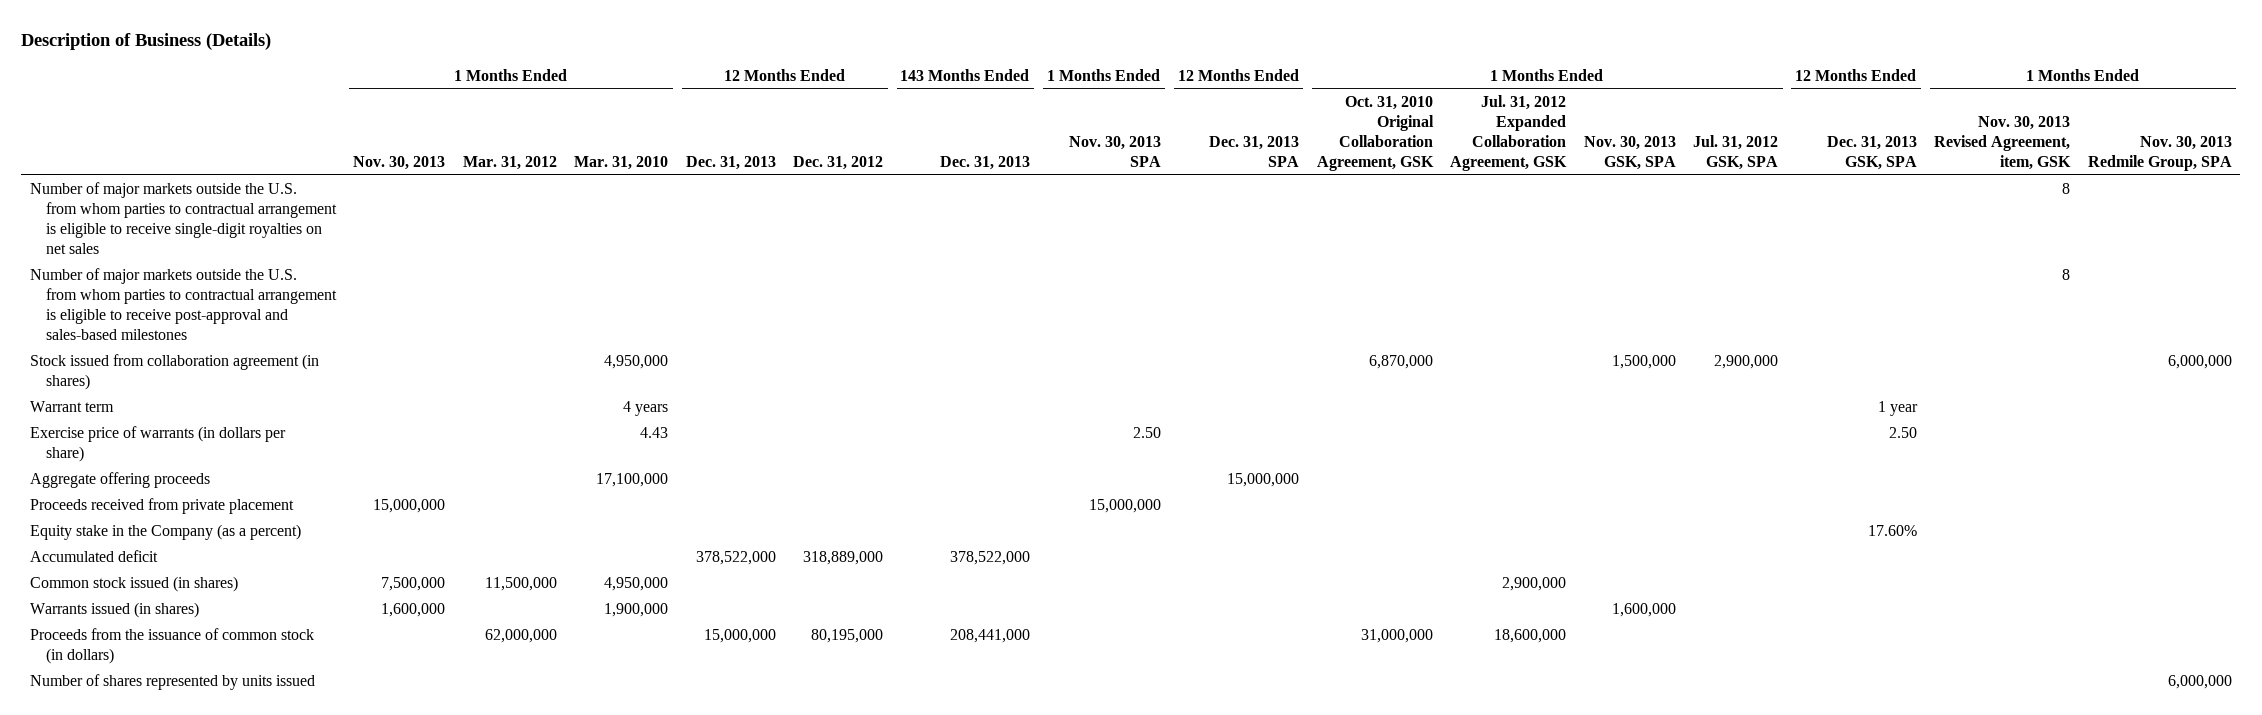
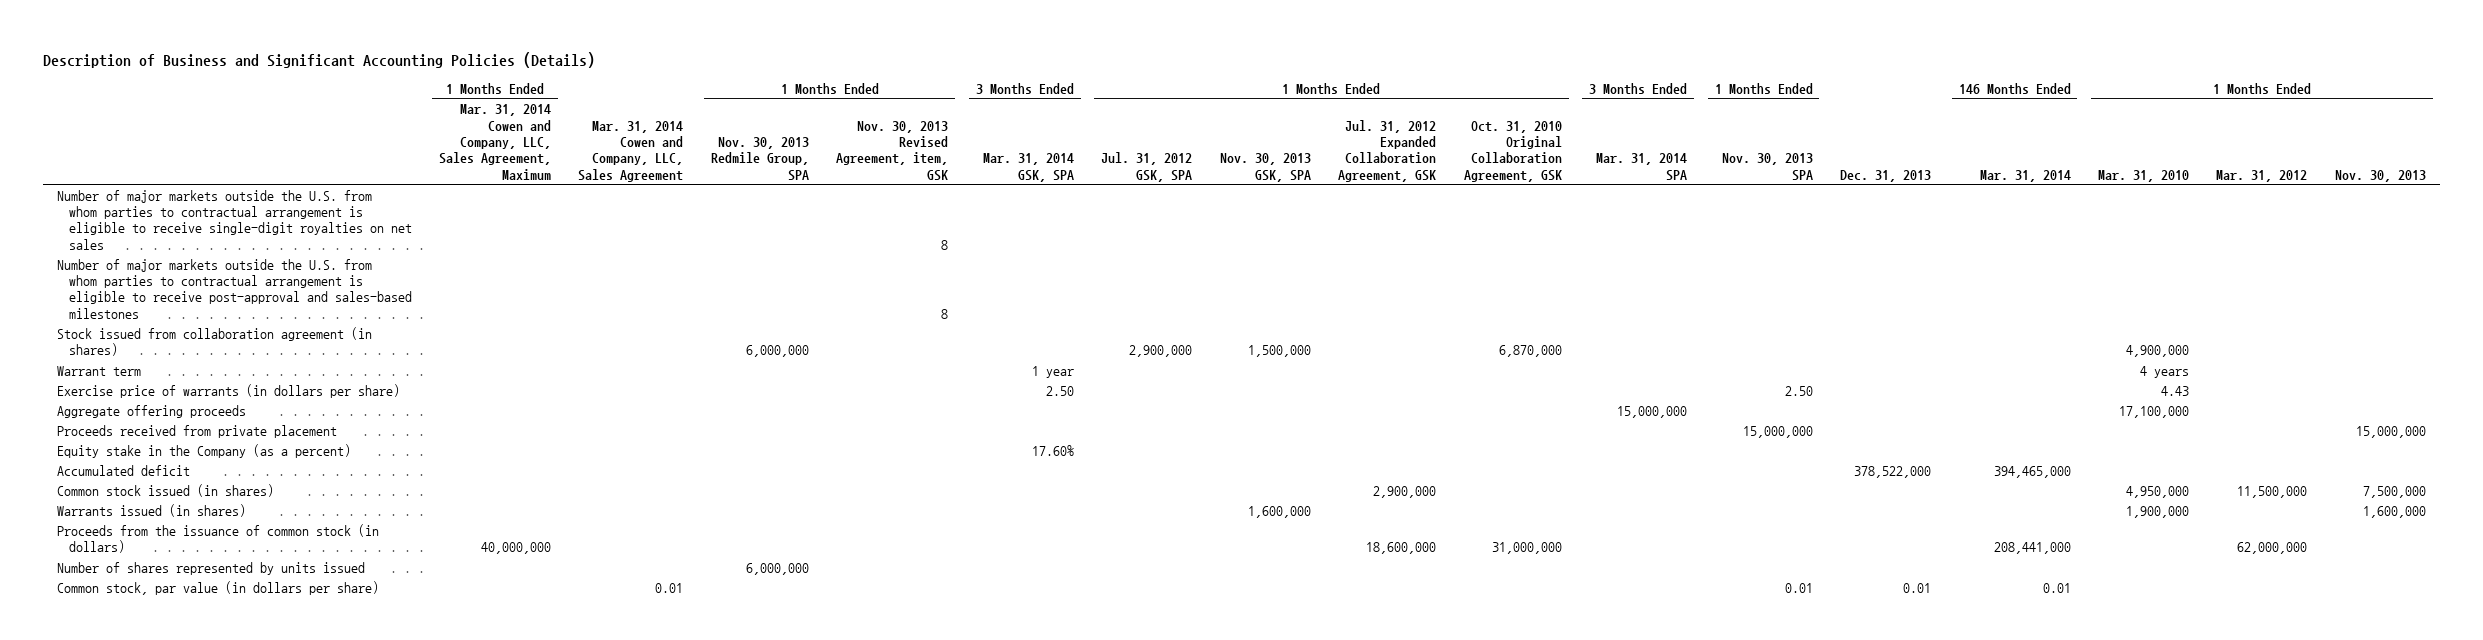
- Description of Business (Details)
+ Description of Business and Significant Accounting Policies (Details)
- | 1 Months Ended Nov. 30, 2013 | 1 Months Ended Mar. 31, 2012 | 1 Months Ended Mar. 31, 2010 | 12 Months Ended Dec. 31, 2013 | 12 Months Ended Dec. 31, 2012 | 143 Months Ended Dec. 31, 2013 | 1 Months Ended Nov. 30, 2013 SPA | 12 Months Ended Dec. 31, 2013 SPA | 1 Months Ended Oct. 31, 2010 Original Collaboration Agreement, GSK | 1 Months Ended Jul. 31, 2012 Expanded Collaboration Agreement, GSK | 1 Months Ended Nov. 30, 2013 GSK, SPA | 1 Months Ended Jul. 31, 2012 GSK, SPA | 12 Months Ended Dec. 31, 2013 GSK, SPA | 1 Months Ended Nov. 30, 2013 Revised Agreement, item, GSK | 1 Months Ended Nov. 30, 2013 Redmile Group, SPA
+ | 1 Months Ended Mar. 31, 2014 Cowen and Company, LLC, Sales Agreement, Maximum | Mar. 31, 2014 Cowen and Company, LLC, Sales Agreement | 1 Months Ended Nov. 30, 2013 Redmile Group, SPA | 1 Months Ended Nov. 30, 2013 Revised Agreement, item, GSK | 3 Months Ended Mar. 31, 2014 GSK, SPA | 1 Months Ended Jul. 31, 2012 GSK, SPA | 1 Months Ended Nov. 30, 2013 GSK, SPA | 1 Months Ended Jul. 31, 2012 Expanded Collaboration Agreement, GSK | 1 Months Ended Oct. 31, 2010 Original Collaboration Agreement, GSK | 3 Months Ended Mar. 31, 2014 SPA | 1 Months Ended Nov. 30, 2013 SPA | Dec. 31, 2013 | 146 Months Ended Mar. 31, 2014 | 1 Months Ended Mar. 31, 2010 | 1 Months Ended Mar. 31, 2012 | 1 Months Ended Nov. 30, 2013
- Stock issued from collaboration agreement (in shares) | | | 4,950,000 | | | | | | 6,870,000 | | 1,500,000 | 2,900,000 | | | 6,000,000
+ Stock issued from collaboration agreement (in shares) | | | 6,000,000 | | | 2,900,000 | 1,500,000 | | 6,870,000 | | | | | 4,900,000 | |
+ Common stock, par value (in dollars per share) | | 0.01 | | | | | | | | | 0.01 | 0.01 | 0.01 | | |

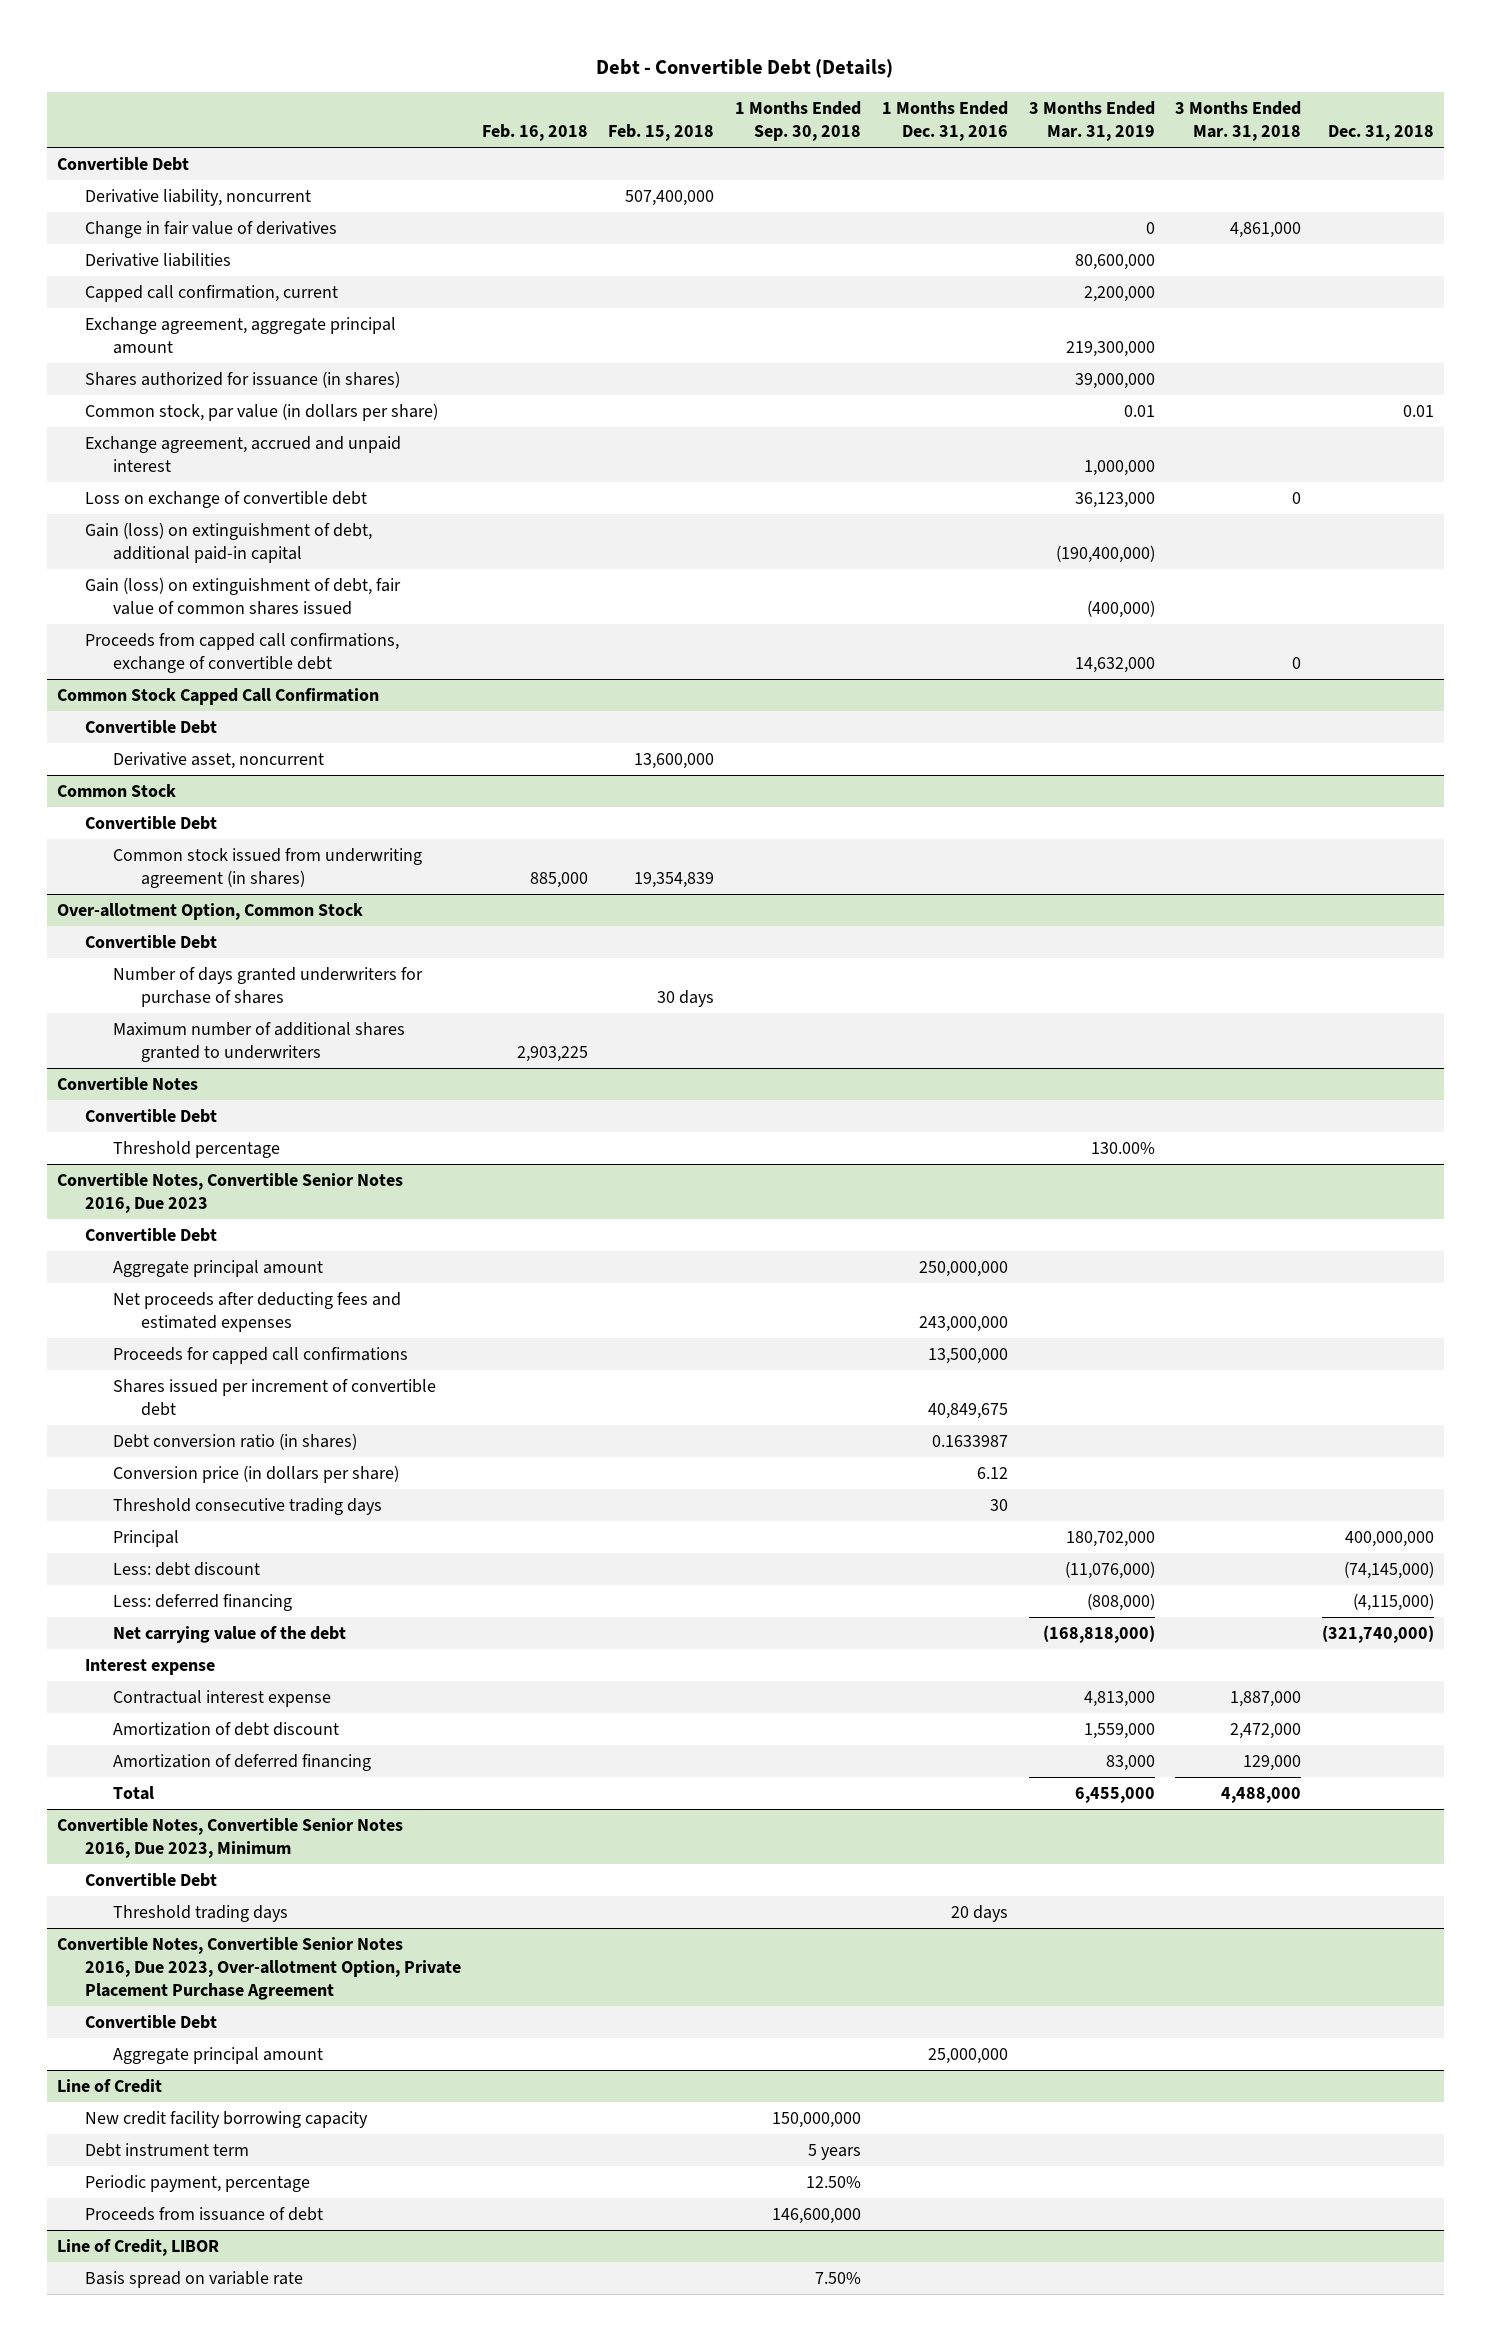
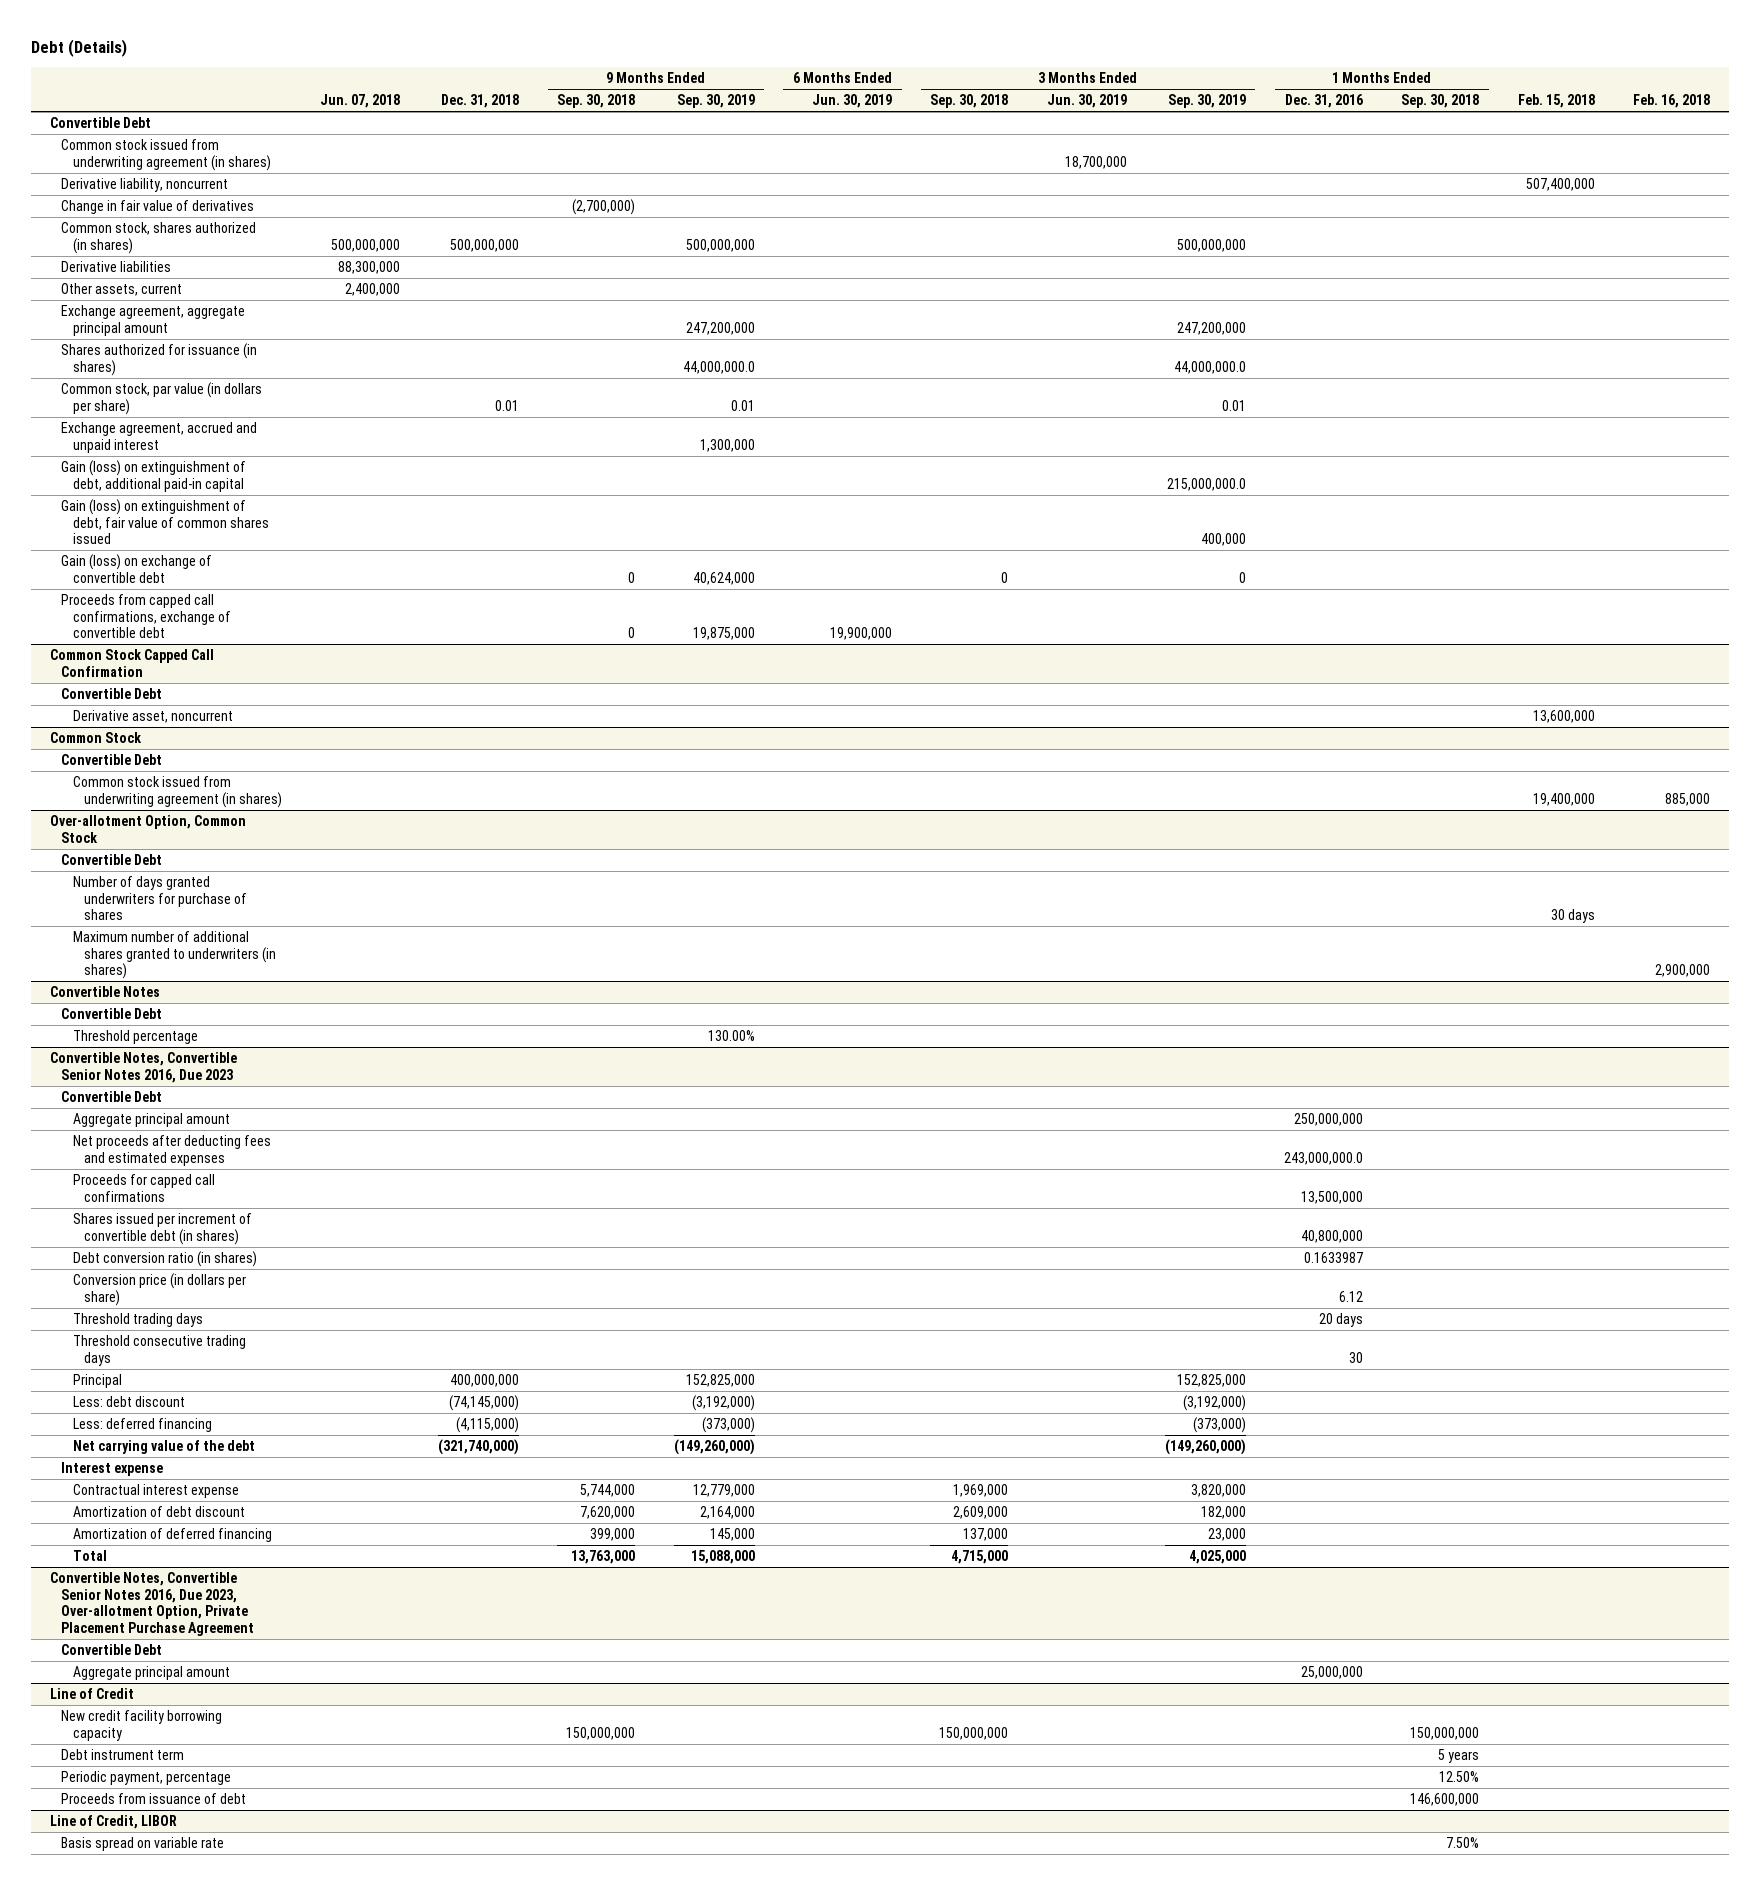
- Debt - Convertible Debt (Details)
+ Debt (Details)
- | Feb. 16, 2018 | Feb. 15, 2018 | 1 Months Ended Sep. 30, 2018 | 1 Months Ended Dec. 31, 2016 | 3 Months Ended Mar. 31, 2019 | 3 Months Ended Mar. 31, 2018 | Dec. 31, 2018
+ | Jun. 07, 2018 | Dec. 31, 2018 | 9 Months Ended Sep. 30, 2018 | 9 Months Ended Sep. 30, 2019 | 6 Months Ended Jun. 30, 2019 | 3 Months Ended Sep. 30, 2018 | 3 Months Ended Jun. 30, 2019 | 3 Months Ended Sep. 30, 2019 | 1 Months Ended Dec. 31, 2016 | 1 Months Ended Sep. 30, 2018 | Feb. 15, 2018 | Feb. 16, 2018
+ Common stock issued from underwriting agreement (in shares) | | | | | | | 18,700,000 | | | | |
+ Common stock, shares authorized (in shares) | 500,000,000 | 500,000,000 | | 500,000,000 | | | | 500,000,000 | | | |
- Capped call confirmation, current | | | | | 2,200,000 | |
+ Other assets, current | 2,400,000 | | | | | | | | | | |
- Loss on exchange of convertible debt | | | | | 36,123,000 | 0 |
+ Gain (loss) on exchange of convertible debt | | | 0 | 40,624,000 | | 0 | | 0 | | | |
@ Common Stock
- Common stock issued from underwriting agreement (in shares) | 885,000 | 19,354,839 | | | | |
+ Common stock issued from underwriting agreement (in shares) | | | | | | | | | | | 19,400,000 | 885,000
@ Over-allotment Option, Common Stock
- Maximum number of additional shares granted to underwriters | 2,903,225 | | | | | |
+ Maximum number of additional shares granted to underwriters (in shares) | | | | | | | | | | | | 2,900,000
@ Convertible Notes, Convertible Senior Notes 2016, Due 2023
- Net proceeds after deducting fees and estimated expenses | | | | 243,000,000 | | |
+ Net proceeds after deducting fees and estimated expenses | | | | | | | | | 243,000,000.0 | | |
- Shares issued per increment of convertible debt | | | | 40,849,675 | | |
+ Shares issued per increment of convertible debt (in shares) | | | | | | | | | 40,800,000 | | |
+ Threshold trading days | | | | | | | | | 20 days | | |
- Convertible Notes, Convertible Senior Notes 2016, Due 2023, Minimum
- Convertible Debt
- Threshold trading days | | | | 20 days | | |

